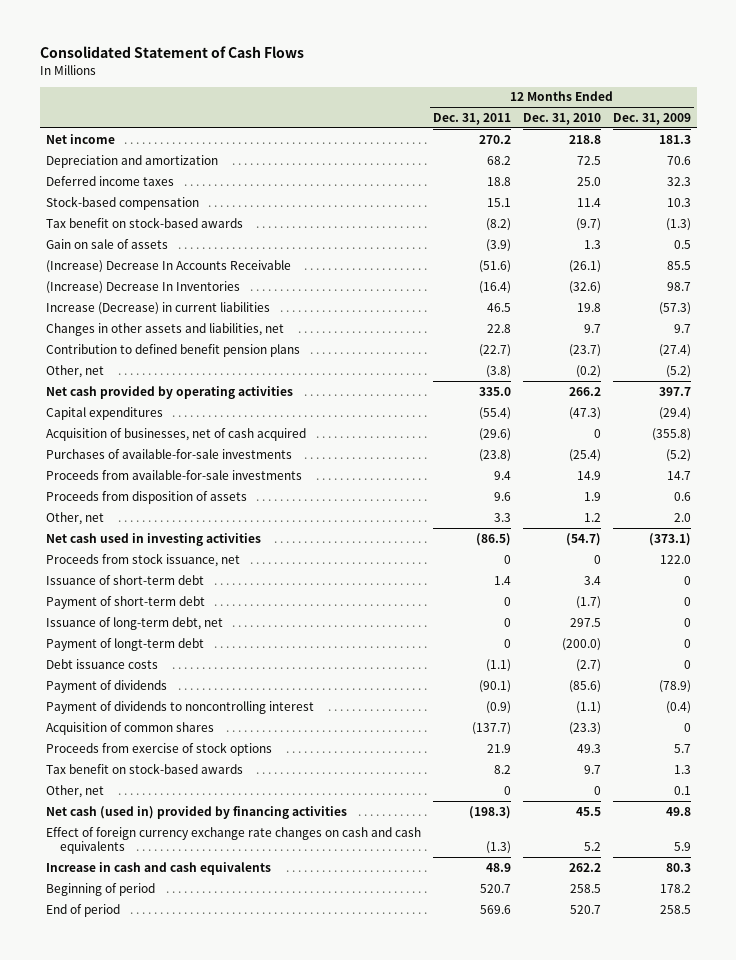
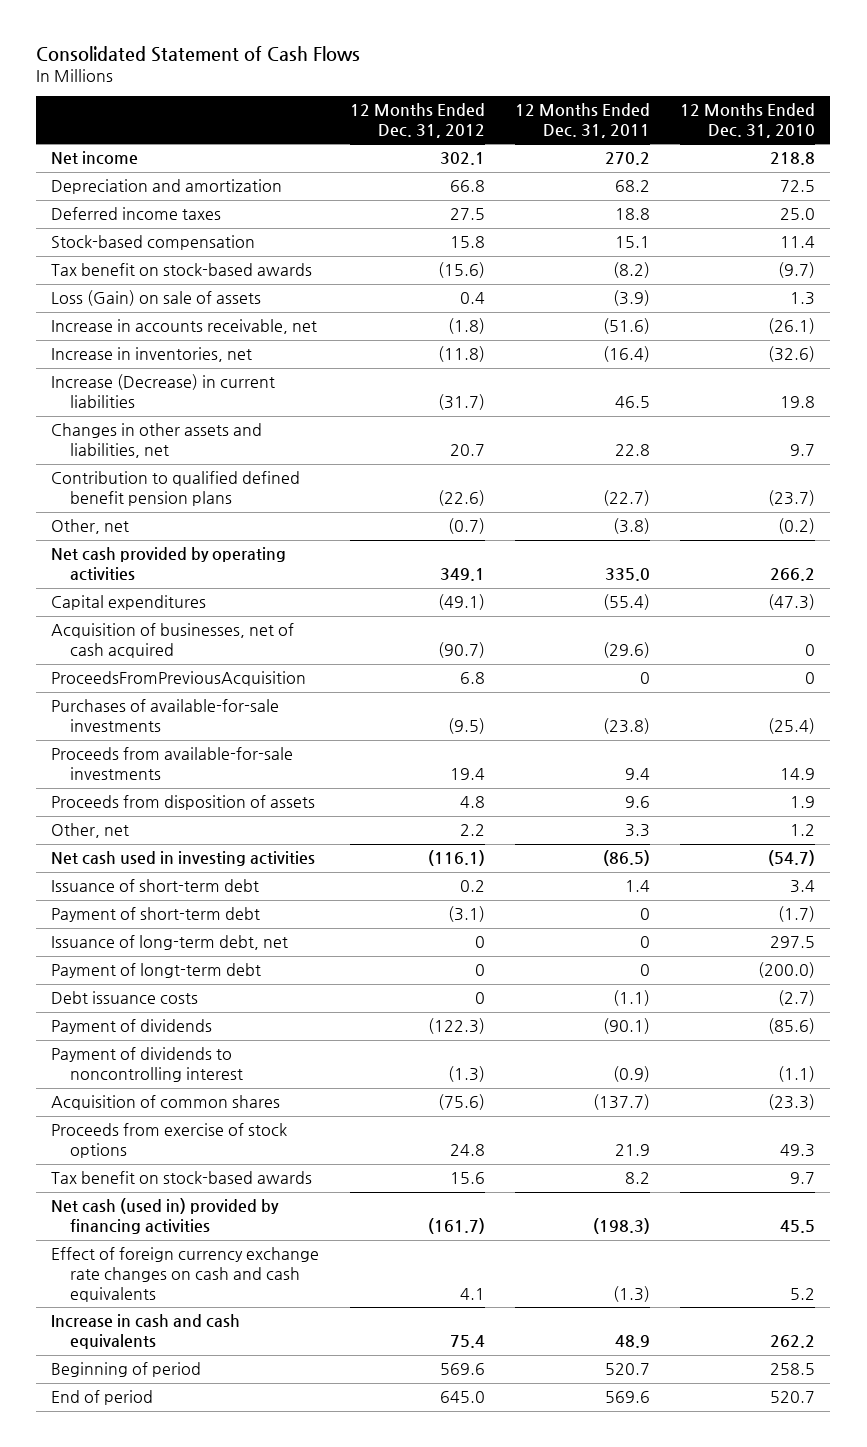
- | 12 Months Ended Dec. 31, 2011 | 12 Months Ended Dec. 31, 2010 | 12 Months Ended Dec. 31, 2009
+ | 12 Months Ended Dec. 31, 2012 | 12 Months Ended Dec. 31, 2011 | 12 Months Ended Dec. 31, 2010
- Gain on sale of assets | (3.9) | 1.3 | 0.5
- (Increase) Decrease In Accounts Receivable | (51.6) | (26.1) | 85.5
- (Increase) Decrease In Inventories | (16.4) | (32.6) | 98.7
+ Loss (Gain) on sale of assets | 0.4 | (3.9) | 1.3
+ Increase in accounts receivable, net | (1.8) | (51.6) | (26.1)
+ Increase in inventories, net | (11.8) | (16.4) | (32.6)
- Contribution to defined benefit pension plans | (22.7) | (23.7) | (27.4)
+ Contribution to qualified defined benefit pension plans | (22.6) | (22.7) | (23.7)
+ ProceedsFromPreviousAcquisition | 6.8 | 0 | 0
- Proceeds from stock issuance, net | 0 | 0 | 122.0
- Other, net | 0 | 0 | 0.1

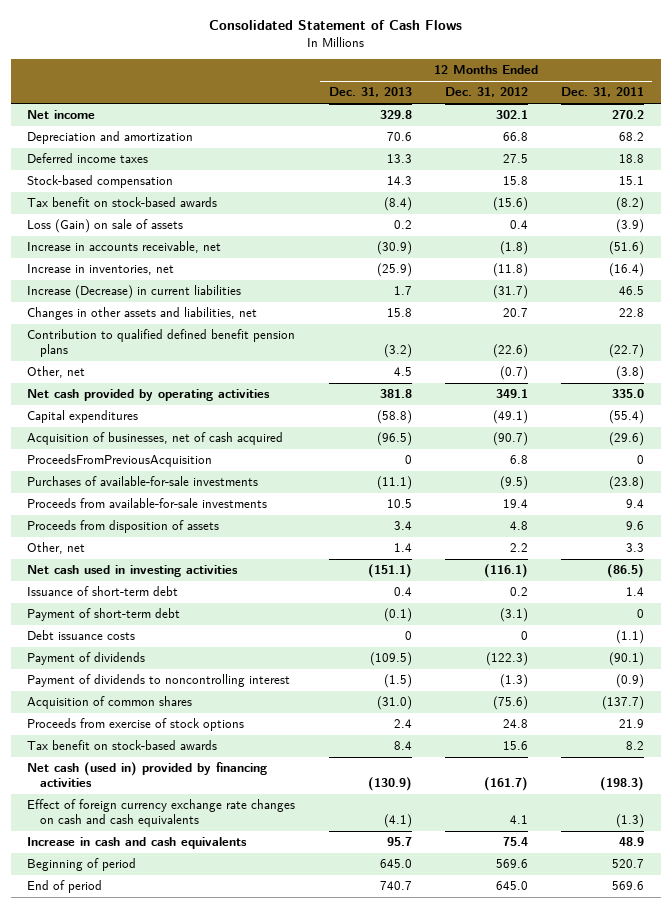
- | 12 Months Ended Dec. 31, 2012 | 12 Months Ended Dec. 31, 2011 | 12 Months Ended Dec. 31, 2010
+ | 12 Months Ended Dec. 31, 2013 | 12 Months Ended Dec. 31, 2012 | 12 Months Ended Dec. 31, 2011
- Issuance of long-term debt, net | 0 | 0 | 297.5
- Payment of longt-term debt | 0 | 0 | (200.0)

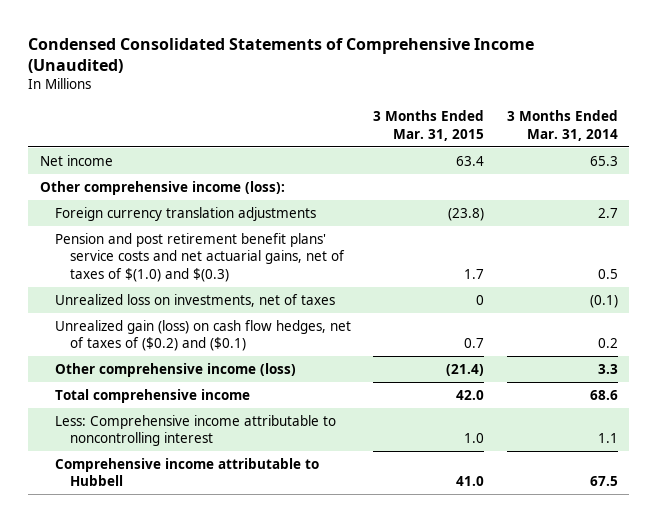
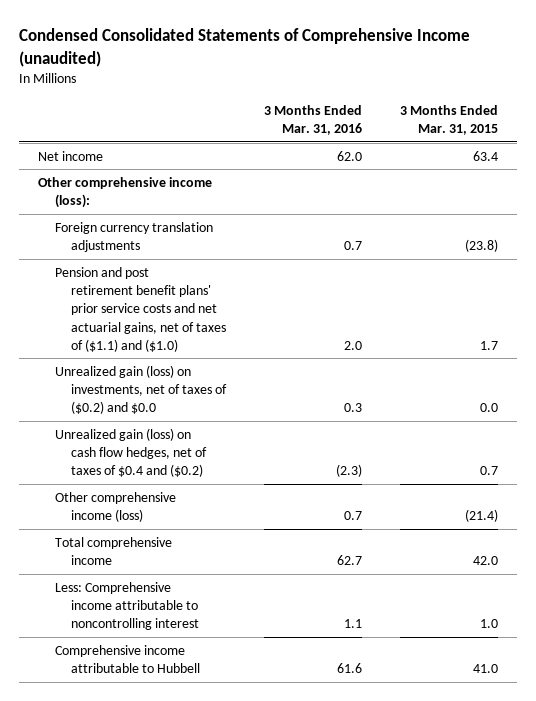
- Condensed Consolidated Statements of Comprehensive Income (Unaudited)
+ Condensed Consolidated Statements of Comprehensive Income (unaudited)
- | 3 Months Ended Mar. 31, 2015 | 3 Months Ended Mar. 31, 2014
+ | 3 Months Ended Mar. 31, 2016 | 3 Months Ended Mar. 31, 2015
- Pension and post retirement benefit plans' service costs and net actuarial gains, net of taxes of $(1.0) and $(0.3) | 1.7 | 0.5
- Unrealized loss on investments, net of taxes | 0 | (0.1)
- Unrealized gain (loss) on cash flow hedges, net of taxes of ($0.2) and ($0.1) | 0.7 | 0.2
+ Pension and post retirement benefit plans' prior service costs and net actuarial gains, net of taxes of ($1.1) and ($1.0) | 2.0 | 1.7
+ Unrealized gain (loss) on investments, net of taxes of ($0.2) and $0.0 | 0.3 | 0.0
+ Unrealized gain (loss) on cash flow hedges, net of taxes of $0.4 and ($0.2) | (2.3) | 0.7

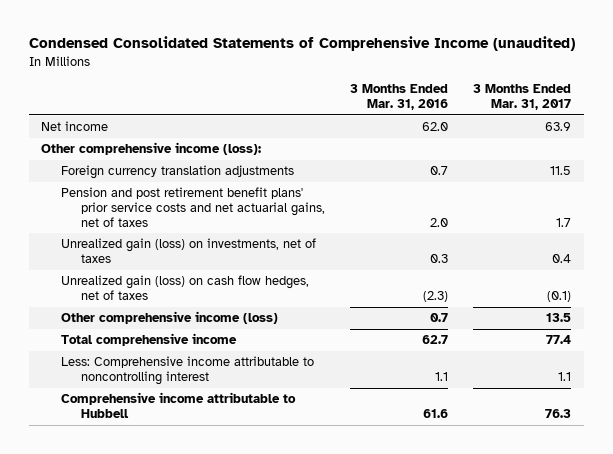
- | 3 Months Ended Mar. 31, 2016 | 3 Months Ended Mar. 31, 2015
+ | 3 Months Ended Mar. 31, 2016 | 3 Months Ended Mar. 31, 2017
- Pension and post retirement benefit plans' prior service costs and net actuarial gains, net of taxes of ($1.1) and ($1.0) | 2.0 | 1.7
- Unrealized gain (loss) on investments, net of taxes of ($0.2) and $0.0 | 0.3 | 0.0
- Unrealized gain (loss) on cash flow hedges, net of taxes of $0.4 and ($0.2) | (2.3) | 0.7
+ Pension and post retirement benefit plans' prior service costs and net actuarial gains, net of taxes | 2.0 | 1.7
+ Unrealized gain (loss) on investments, net of taxes | 0.3 | 0.4
+ Unrealized gain (loss) on cash flow hedges, net of taxes | (2.3) | (0.1)

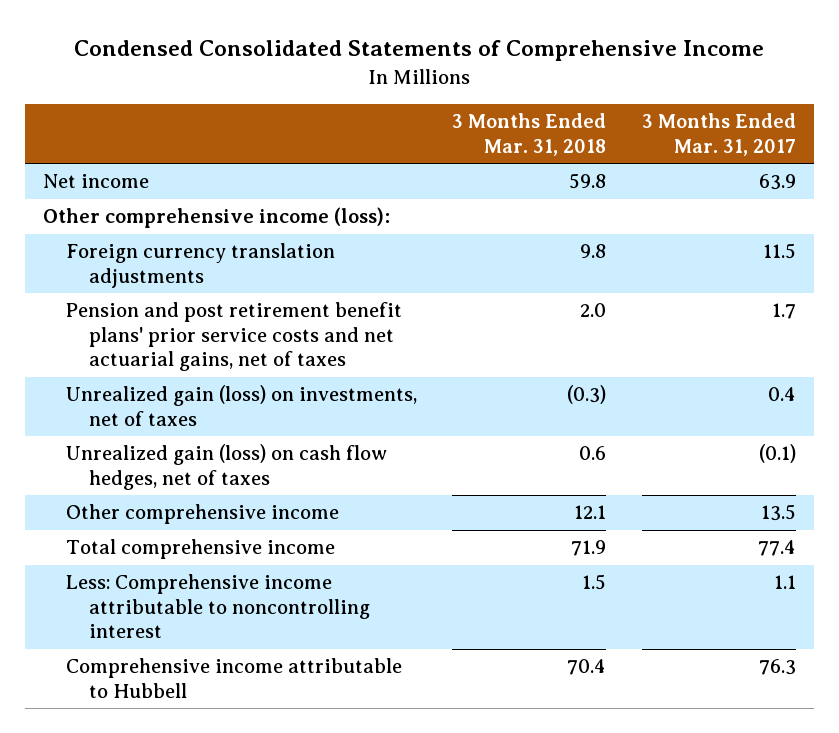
- Condensed Consolidated Statements of Comprehensive Income (unaudited)
+ Condensed Consolidated Statements of Comprehensive Income
- | 3 Months Ended Mar. 31, 2016 | 3 Months Ended Mar. 31, 2017
+ | 3 Months Ended Mar. 31, 2018 | 3 Months Ended Mar. 31, 2017
- Other comprehensive income (loss) | 0.7 | 13.5
+ Other comprehensive income | 12.1 | 13.5

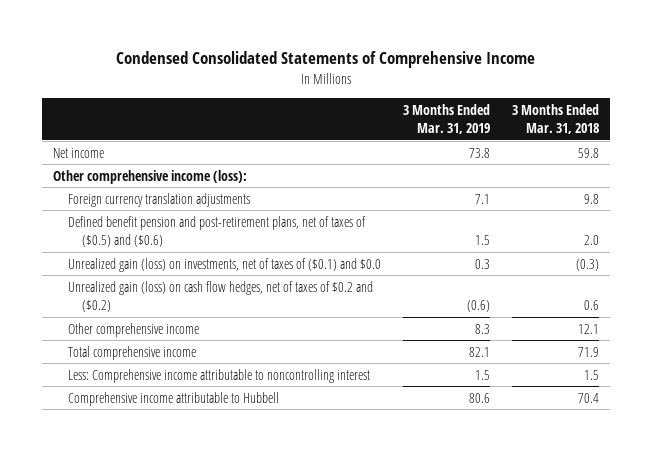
- | 3 Months Ended Mar. 31, 2018 | 3 Months Ended Mar. 31, 2017
+ | 3 Months Ended Mar. 31, 2019 | 3 Months Ended Mar. 31, 2018
- Pension and post retirement benefit plans' prior service costs and net actuarial gains, net of taxes | 2.0 | 1.7
- Unrealized gain (loss) on investments, net of taxes | (0.3) | 0.4
- Unrealized gain (loss) on cash flow hedges, net of taxes | 0.6 | (0.1)
+ Defined benefit pension and post-retirement plans, net of taxes of ($0.5) and ($0.6) | 1.5 | 2.0
+ Unrealized gain (loss) on investments, net of taxes of ($0.1) and $0.0 | 0.3 | (0.3)
+ Unrealized gain (loss) on cash flow hedges, net of taxes of $0.2 and ($0.2) | (0.6) | 0.6

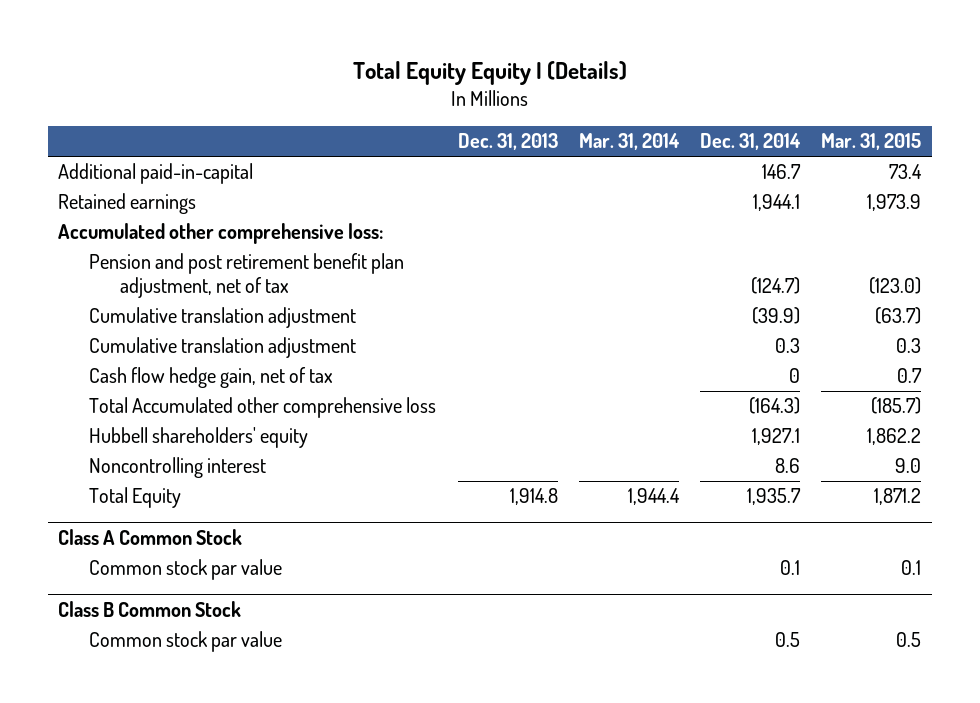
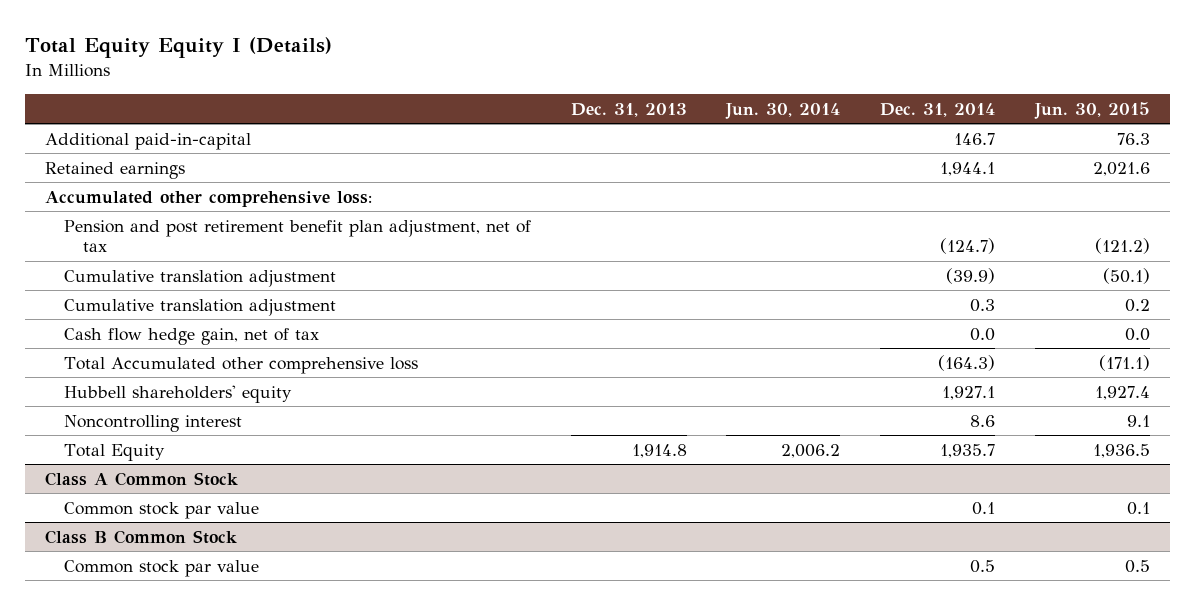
- | Dec. 31, 2013 | Mar. 31, 2014 | Dec. 31, 2014 | Mar. 31, 2015
+ | Dec. 31, 2013 | Jun. 30, 2014 | Dec. 31, 2014 | Jun. 30, 2015
- Cash flow hedge gain, net of tax | | | 0 | 0.7
+ Cash flow hedge gain, net of tax | | | 0.0 | 0.0

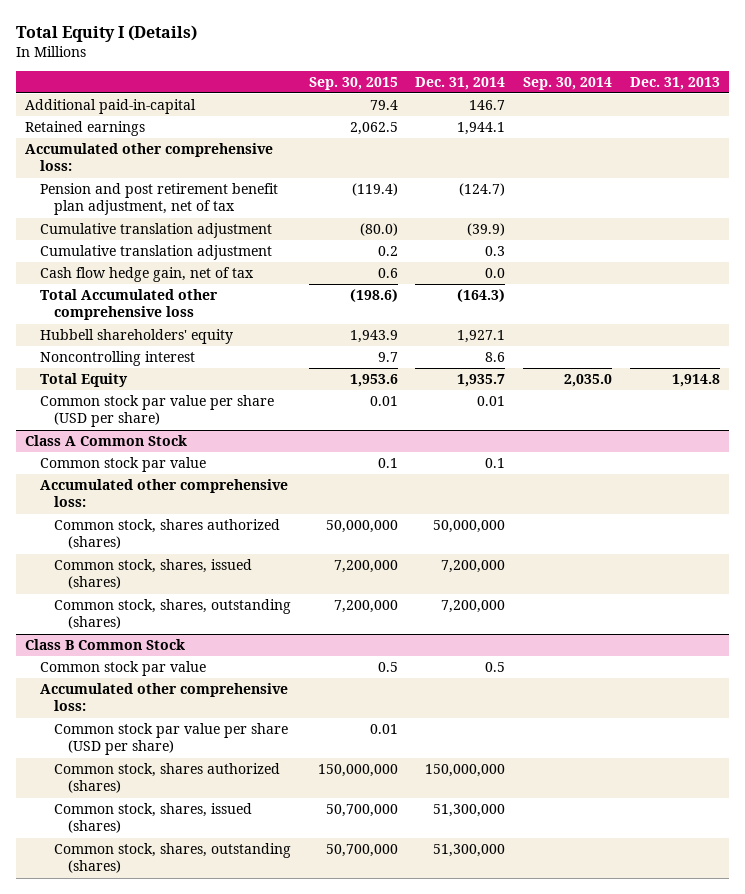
- Total Equity Equity I (Details)
+ Total Equity I (Details)
- | Dec. 31, 2013 | Jun. 30, 2014 | Dec. 31, 2014 | Jun. 30, 2015
+ | Sep. 30, 2015 | Dec. 31, 2014 | Sep. 30, 2014 | Dec. 31, 2013
+ Common stock par value per share (USD per share) | 0.01 | 0.01 | |
@ Class A Common Stock
+ Accumulated other comprehensive loss:
+ Common stock, shares authorized (shares) | 50,000,000 | 50,000,000 | |
+ Common stock, shares, issued (shares) | 7,200,000 | 7,200,000 | |
+ Common stock, shares, outstanding (shares) | 7,200,000 | 7,200,000 | |
@ Class B Common Stock
+ Accumulated other comprehensive loss:
+ Common stock par value per share (USD per share) | 0.01 | | |
+ Common stock, shares authorized (shares) | 150,000,000 | 150,000,000 | |
+ Common stock, shares, issued (shares) | 50,700,000 | 51,300,000 | |
+ Common stock, shares, outstanding (shares) | 50,700,000 | 51,300,000 | |

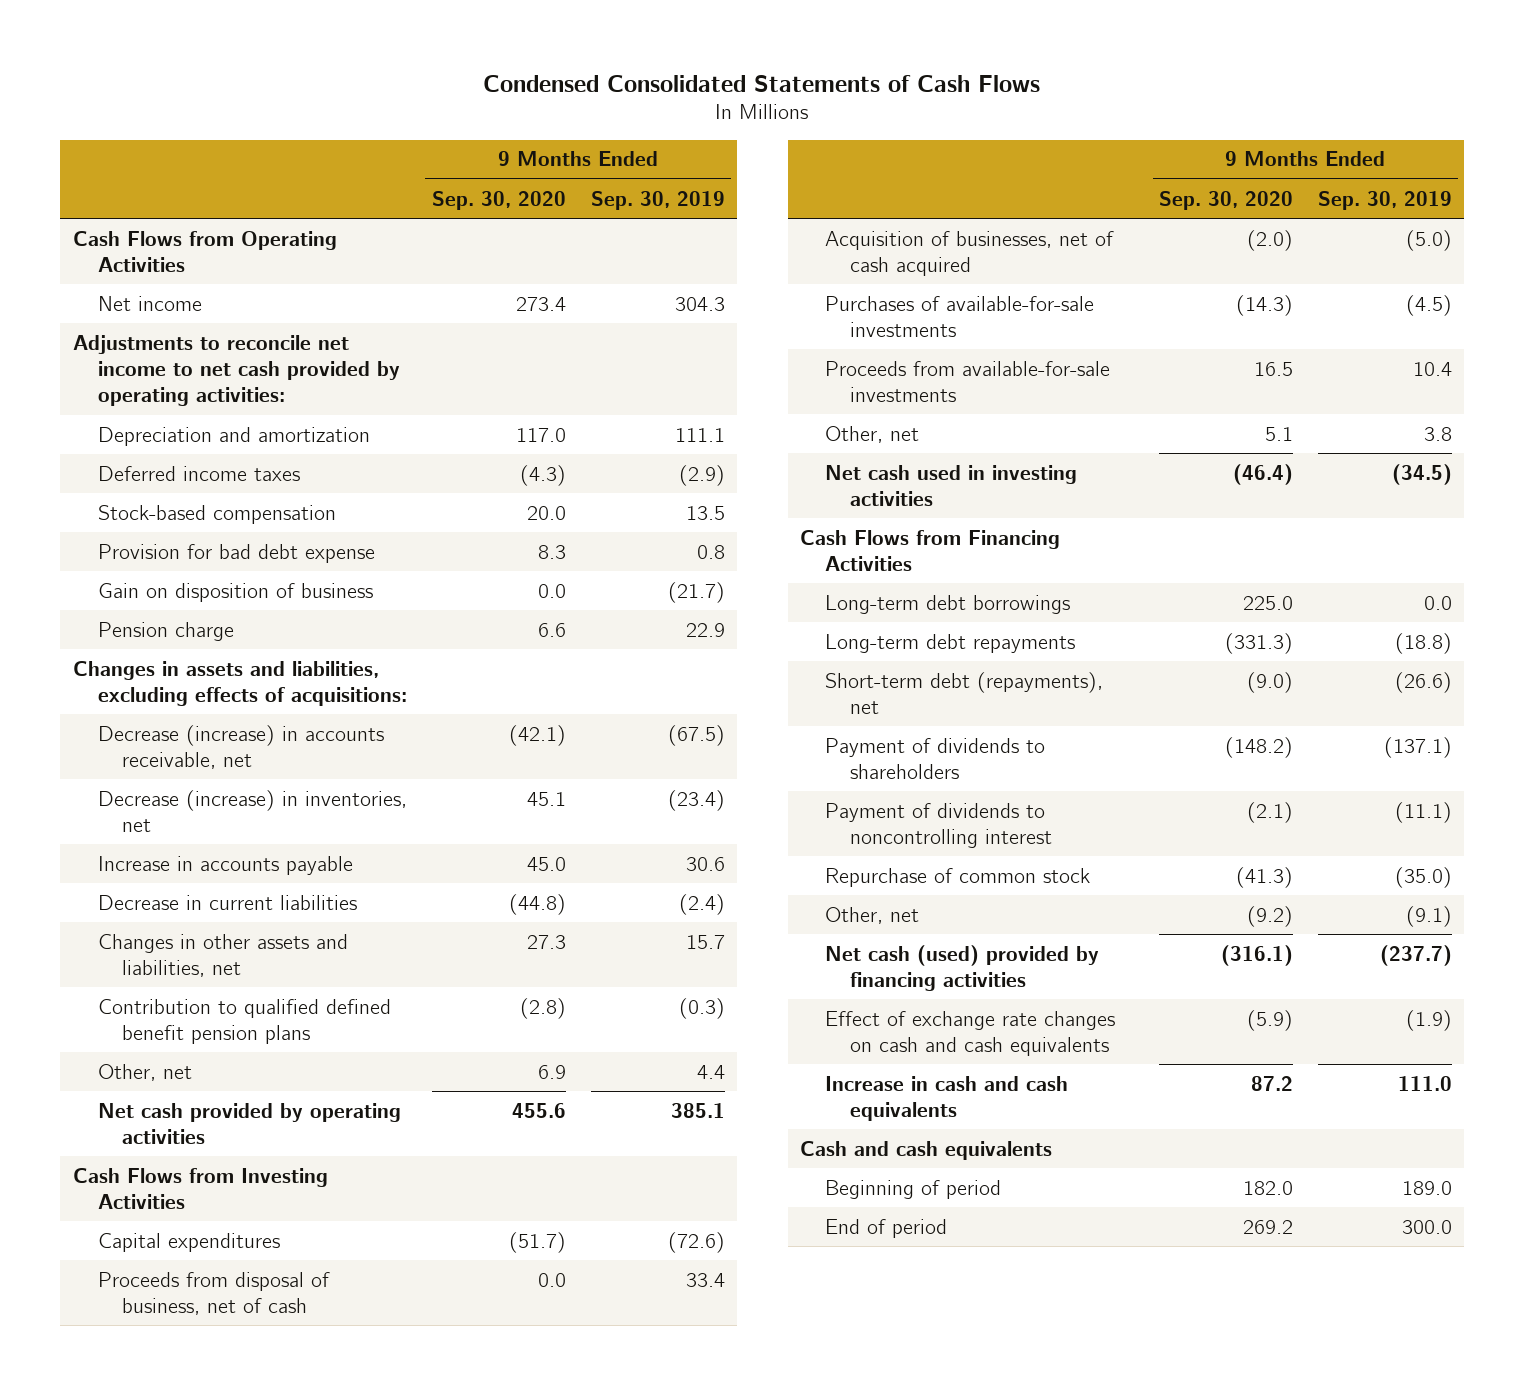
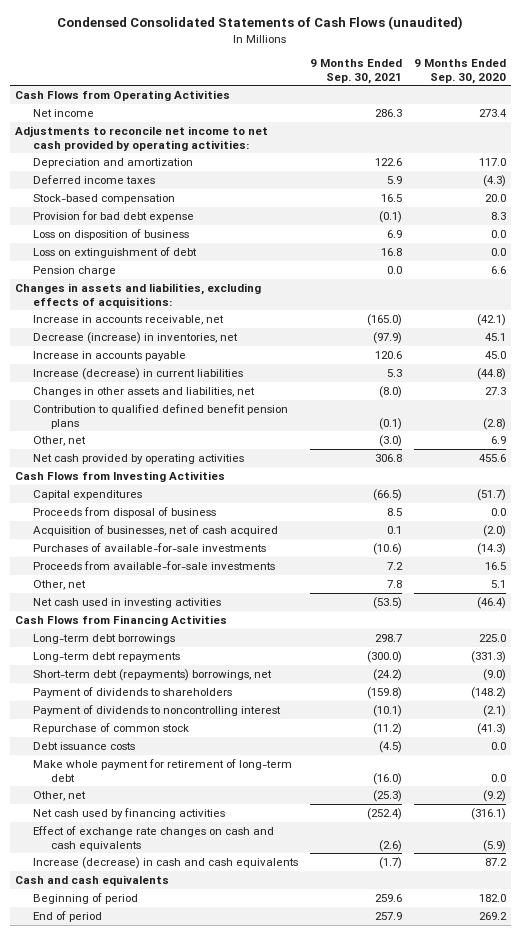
- Condensed Consolidated Statements of Cash Flows
+ Condensed Consolidated Statements of Cash Flows (unaudited)
- | 9 Months Ended Sep. 30, 2020 | 9 Months Ended Sep. 30, 2019
+ | 9 Months Ended Sep. 30, 2021 | 9 Months Ended Sep. 30, 2020
- Gain on disposition of business | 0.0 | (21.7)
+ Loss on disposition of business | 6.9 | 0.0
+ Loss on extinguishment of debt | 16.8 | 0.0
- Decrease (increase) in accounts receivable, net | (42.1) | (67.5)
+ Increase in accounts receivable, net | (165.0) | (42.1)
- Decrease in current liabilities | (44.8) | (2.4)
+ Increase (decrease) in current liabilities | 5.3 | (44.8)
- Proceeds from disposal of business, net of cash | 0.0 | 33.4
+ Proceeds from disposal of business | 8.5 | 0.0
- Short-term debt (repayments), net | (9.0) | (26.6)
+ Short-term debt (repayments) borrowings, net | (24.2) | (9.0)
+ Debt issuance costs | (4.5) | 0.0
+ Make whole payment for retirement of long-term debt | (16.0) | 0.0
- Net cash (used) provided by financing activities | (316.1) | (237.7)
+ Net cash used by financing activities | (252.4) | (316.1)
- Increase in cash and cash equivalents | 87.2 | 111.0
+ Increase (decrease) in cash and cash equivalents | (1.7) | 87.2

